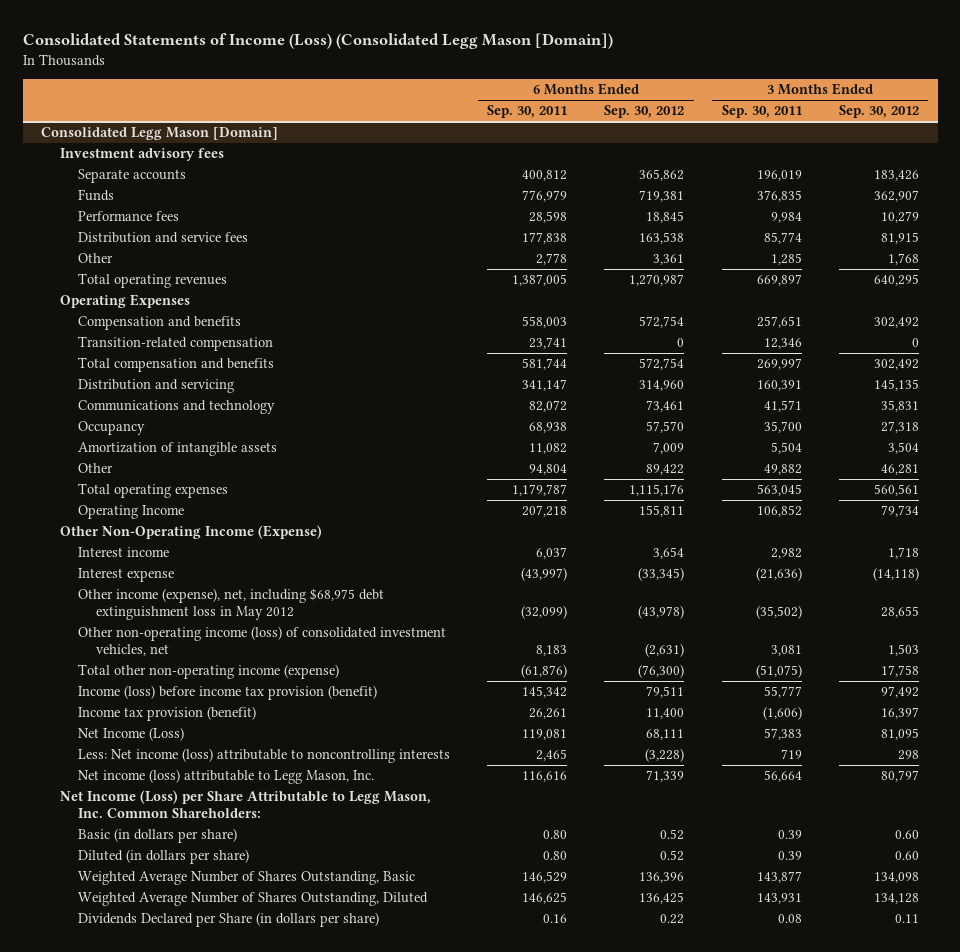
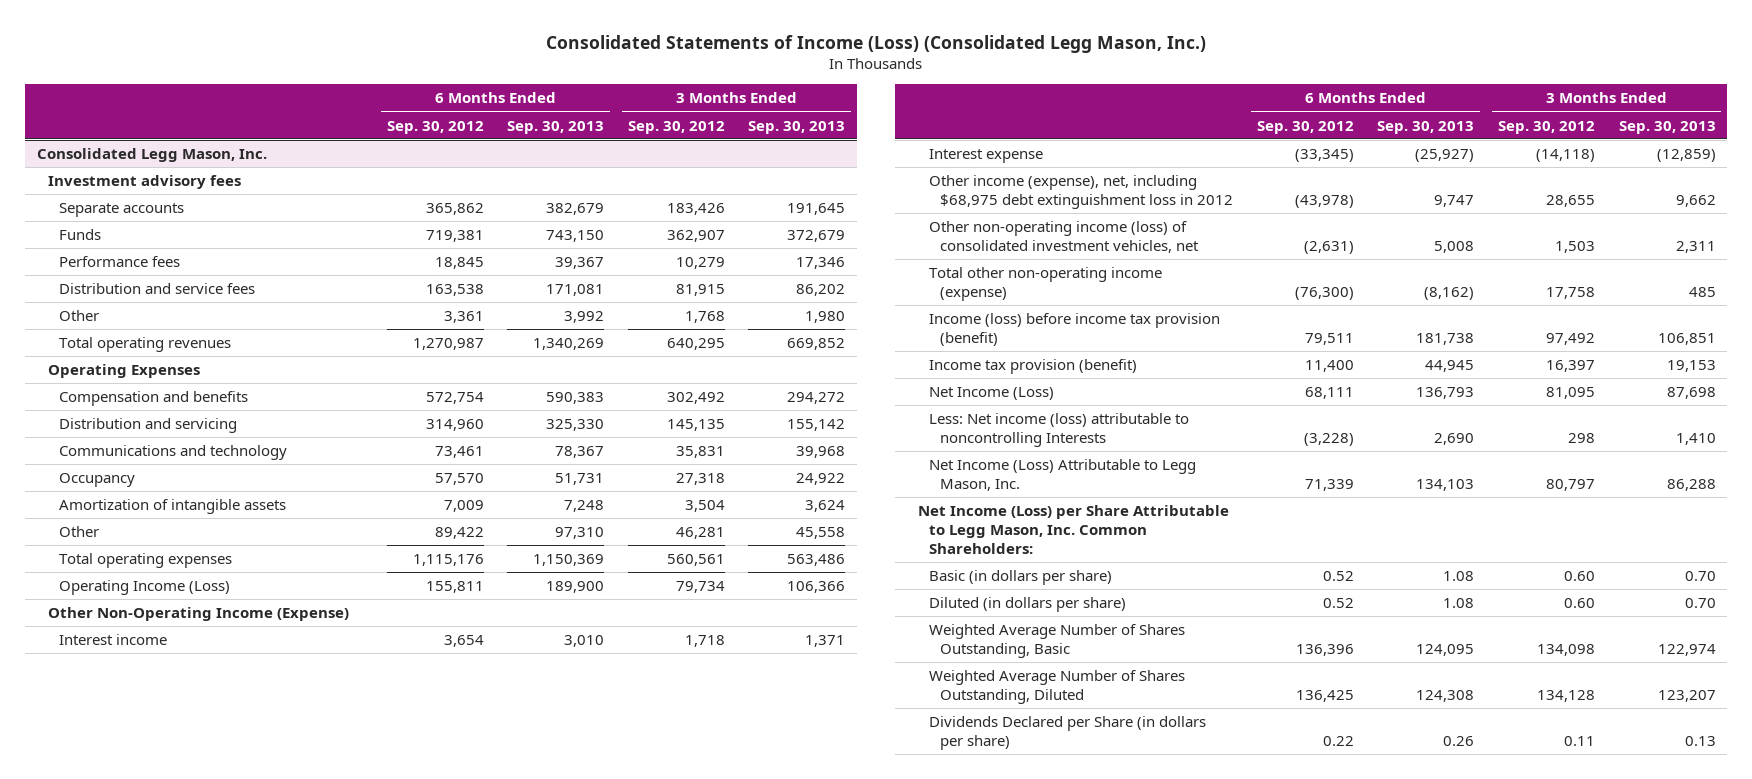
- Consolidated Statements of Income (Loss) (Consolidated Legg Mason [Domain])
+ Consolidated Statements of Income (Loss) (Consolidated Legg Mason, Inc.)
- | 6 Months Ended Sep. 30, 2011 | 6 Months Ended Sep. 30, 2012 | 3 Months Ended Sep. 30, 2011 | 3 Months Ended Sep. 30, 2012
+ | 6 Months Ended Sep. 30, 2012 | 6 Months Ended Sep. 30, 2013 | 3 Months Ended Sep. 30, 2012 | 3 Months Ended Sep. 30, 2013
- Consolidated Legg Mason [Domain]
+ Consolidated Legg Mason, Inc.
- Transition-related compensation | 23,741 | 0 | 12,346 | 0
- Total compensation and benefits | 581,744 | 572,754 | 269,997 | 302,492
- Operating Income | 207,218 | 155,811 | 106,852 | 79,734
+ Operating Income (Loss) | 155,811 | 189,900 | 79,734 | 106,366
- Other income (expense), net, including $68,975 debt extinguishment loss in May 2012 | (32,099) | (43,978) | (35,502) | 28,655
+ Other income (expense), net, including $68,975 debt extinguishment loss in 2012 | (43,978) | 9,747 | 28,655 | 9,662
- Less: Net income (loss) attributable to noncontrolling interests | 2,465 | (3,228) | 719 | 298
- Net income (loss) attributable to Legg Mason, Inc. | 116,616 | 71,339 | 56,664 | 80,797
+ Less: Net income (loss) attributable to noncontrolling Interests | (3,228) | 2,690 | 298 | 1,410
+ Net Income (Loss) Attributable to Legg Mason, Inc. | 71,339 | 134,103 | 80,797 | 86,288

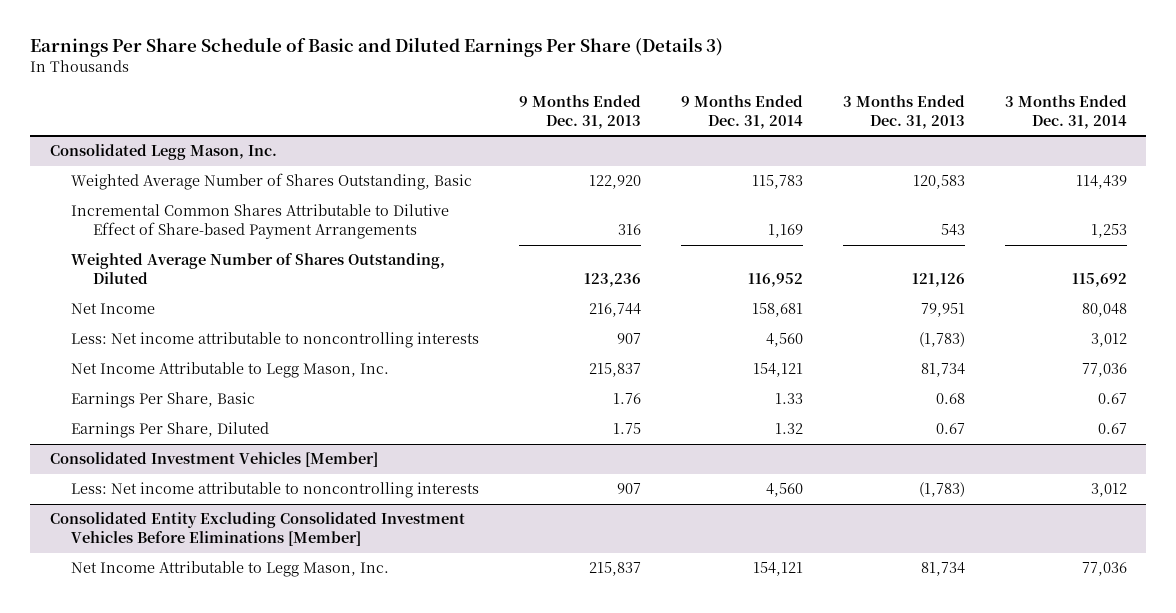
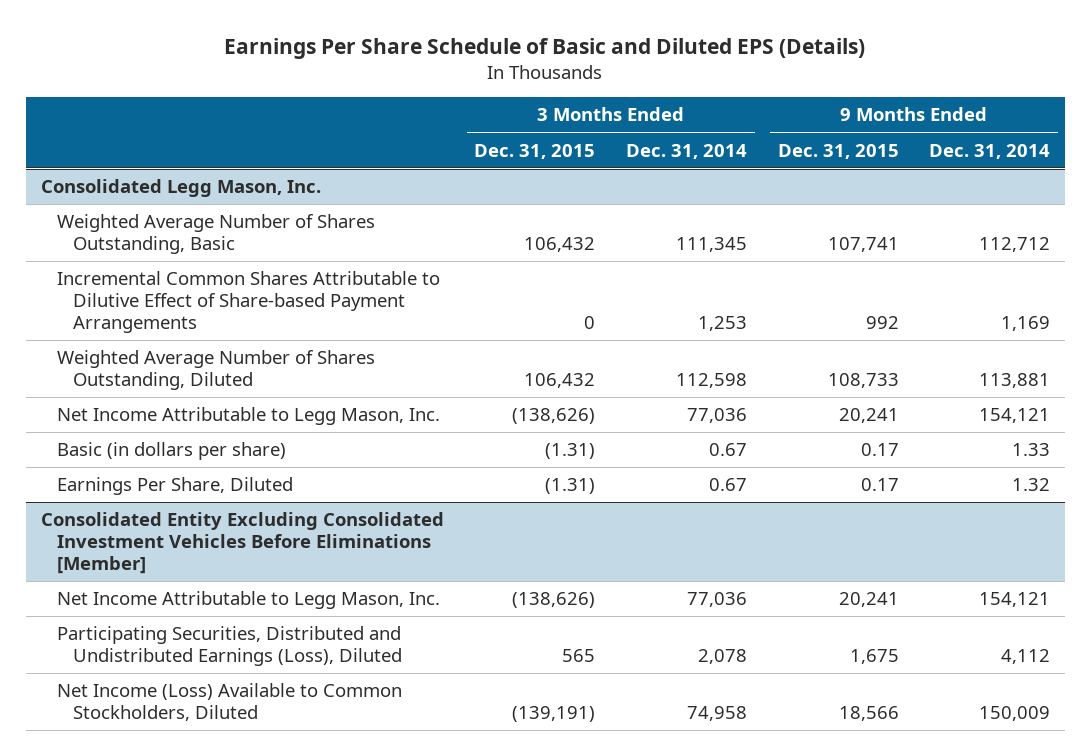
- Earnings Per Share Schedule of Basic and Diluted Earnings Per Share (Details 3)
+ Earnings Per Share Schedule of Basic and Diluted EPS (Details)
- | 9 Months Ended Dec. 31, 2013 | 9 Months Ended Dec. 31, 2014 | 3 Months Ended Dec. 31, 2013 | 3 Months Ended Dec. 31, 2014
+ | 3 Months Ended Dec. 31, 2015 | 3 Months Ended Dec. 31, 2014 | 9 Months Ended Dec. 31, 2015 | 9 Months Ended Dec. 31, 2014
@ Consolidated Legg Mason, Inc.
- Weighted Average Number of Shares Outstanding, Basic | 122,920 | 115,783 | 120,583 | 114,439
+ Weighted Average Number of Shares Outstanding, Basic | 106,432 | 111,345 | 107,741 | 112,712
- Weighted Average Number of Shares Outstanding, Diluted | 123,236 | 116,952 | 121,126 | 115,692
- Net Income | 216,744 | 158,681 | 79,951 | 80,048
- Less: Net income attributable to noncontrolling interests | 907 | 4,560 | (1,783) | 3,012
+ Weighted Average Number of Shares Outstanding, Diluted | 106,432 | 112,598 | 108,733 | 113,881
- Earnings Per Share, Basic | 1.76 | 1.33 | 0.68 | 0.67
+ Basic (in dollars per share) | (1.31) | 0.67 | 0.17 | 1.33
- Consolidated Investment Vehicles [Member]
- Less: Net income attributable to noncontrolling interests | 907 | 4,560 | (1,783) | 3,012
@ Consolidated Entity Excluding Consolidated Investment Vehicles Before Eliminations [Member]
+ Participating Securities, Distributed and Undistributed Earnings (Loss), Diluted | 565 | 2,078 | 1,675 | 4,112
+ Net Income (Loss) Available to Common Stockholders, Diluted | (139,191) | 74,958 | 18,566 | 150,009

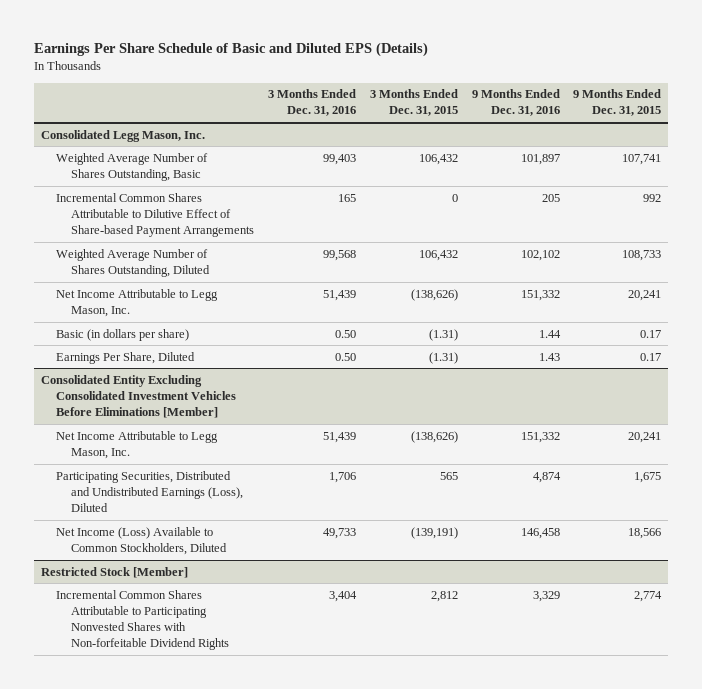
- | 3 Months Ended Dec. 31, 2015 | 3 Months Ended Dec. 31, 2014 | 9 Months Ended Dec. 31, 2015 | 9 Months Ended Dec. 31, 2014
+ | 3 Months Ended Dec. 31, 2016 | 3 Months Ended Dec. 31, 2015 | 9 Months Ended Dec. 31, 2016 | 9 Months Ended Dec. 31, 2015
+ Restricted Stock [Member]
+ Incremental Common Shares Attributable to Participating Nonvested Shares with Non-forfeitable Dividend Rights | 3,404 | 2,812 | 3,329 | 2,774

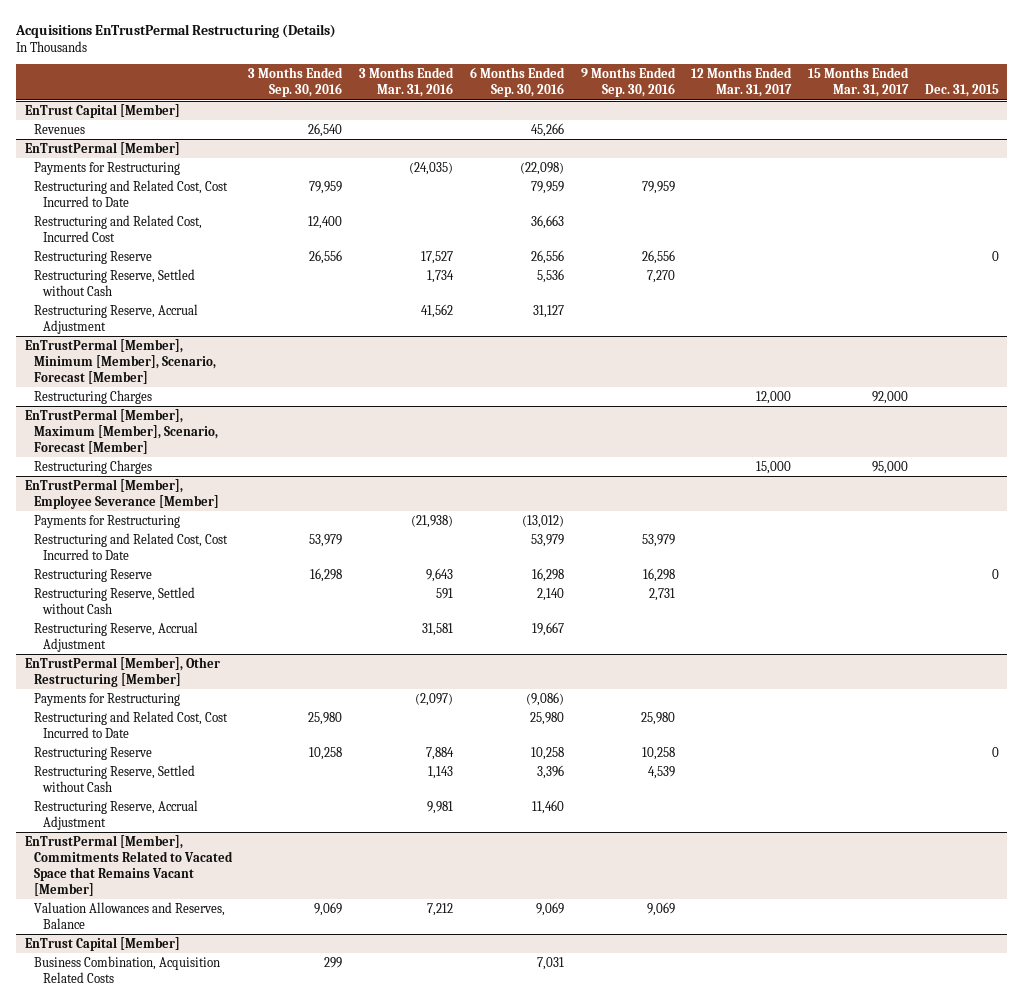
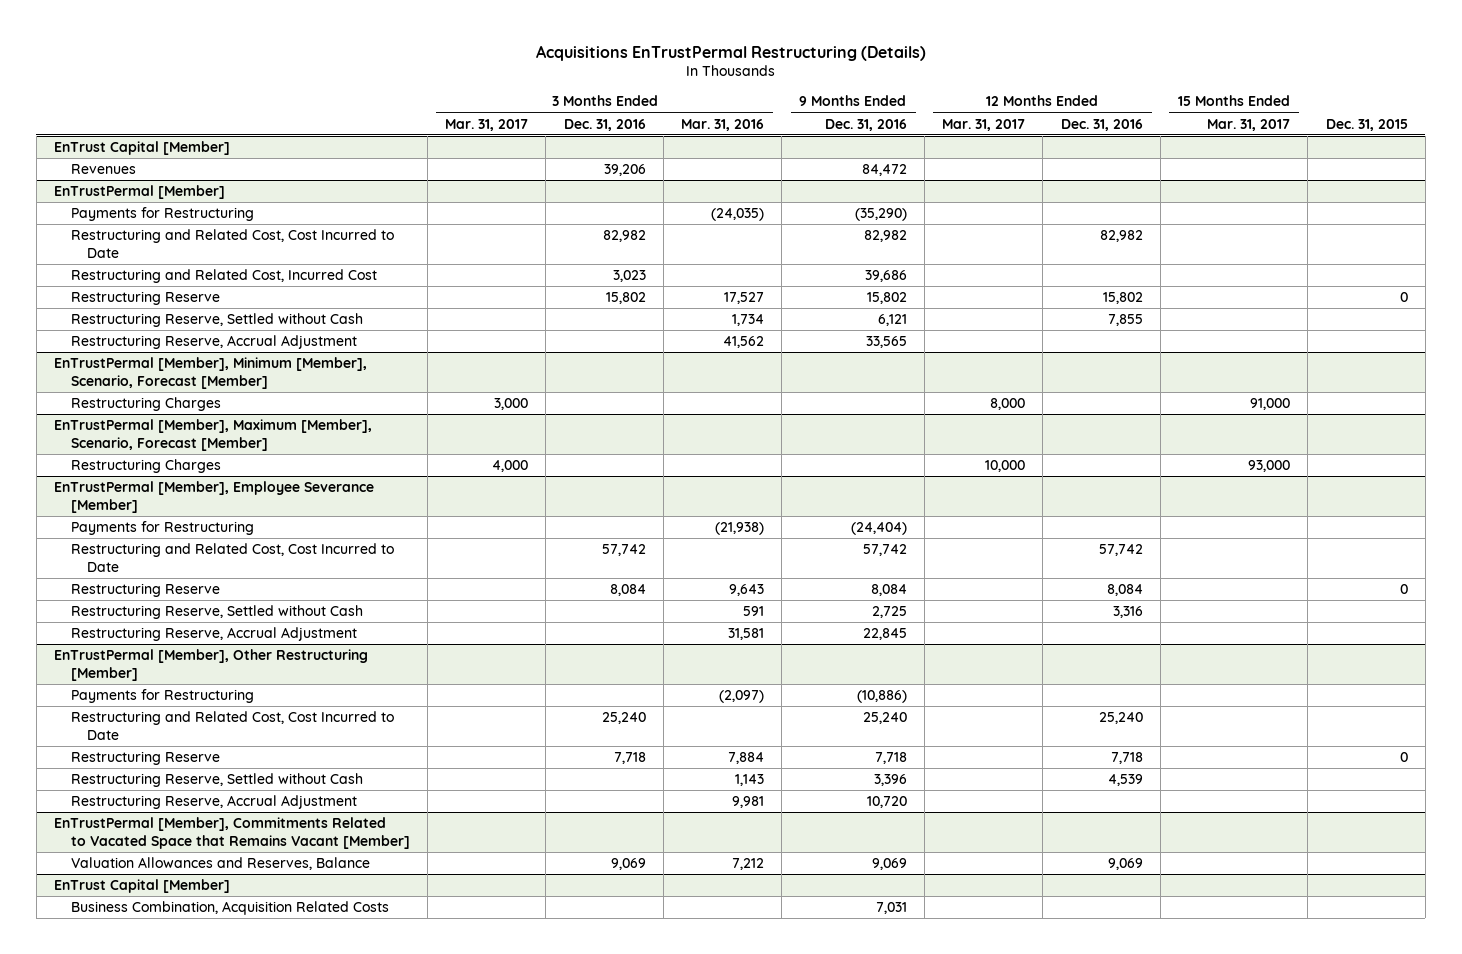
- | 3 Months Ended Sep. 30, 2016 | 3 Months Ended Mar. 31, 2016 | 6 Months Ended Sep. 30, 2016 | 9 Months Ended Sep. 30, 2016 | 12 Months Ended Mar. 31, 2017 | 15 Months Ended Mar. 31, 2017 | Dec. 31, 2015
+ | 3 Months Ended Mar. 31, 2017 | 3 Months Ended Dec. 31, 2016 | 3 Months Ended Mar. 31, 2016 | 9 Months Ended Dec. 31, 2016 | 12 Months Ended Mar. 31, 2017 | 12 Months Ended Dec. 31, 2016 | 15 Months Ended Mar. 31, 2017 | Dec. 31, 2015
@ EnTrustPermal [Member], Minimum [Member], Scenario, Forecast [Member]
- Restructuring Charges | | | | | 12,000 | 92,000 |
+ Restructuring Charges | 3,000 | | | | 8,000 | | 91,000 |
@ EnTrustPermal [Member], Maximum [Member], Scenario, Forecast [Member]
- Restructuring Charges | | | | | 15,000 | 95,000 |
+ Restructuring Charges | 4,000 | | | | 10,000 | | 93,000 |

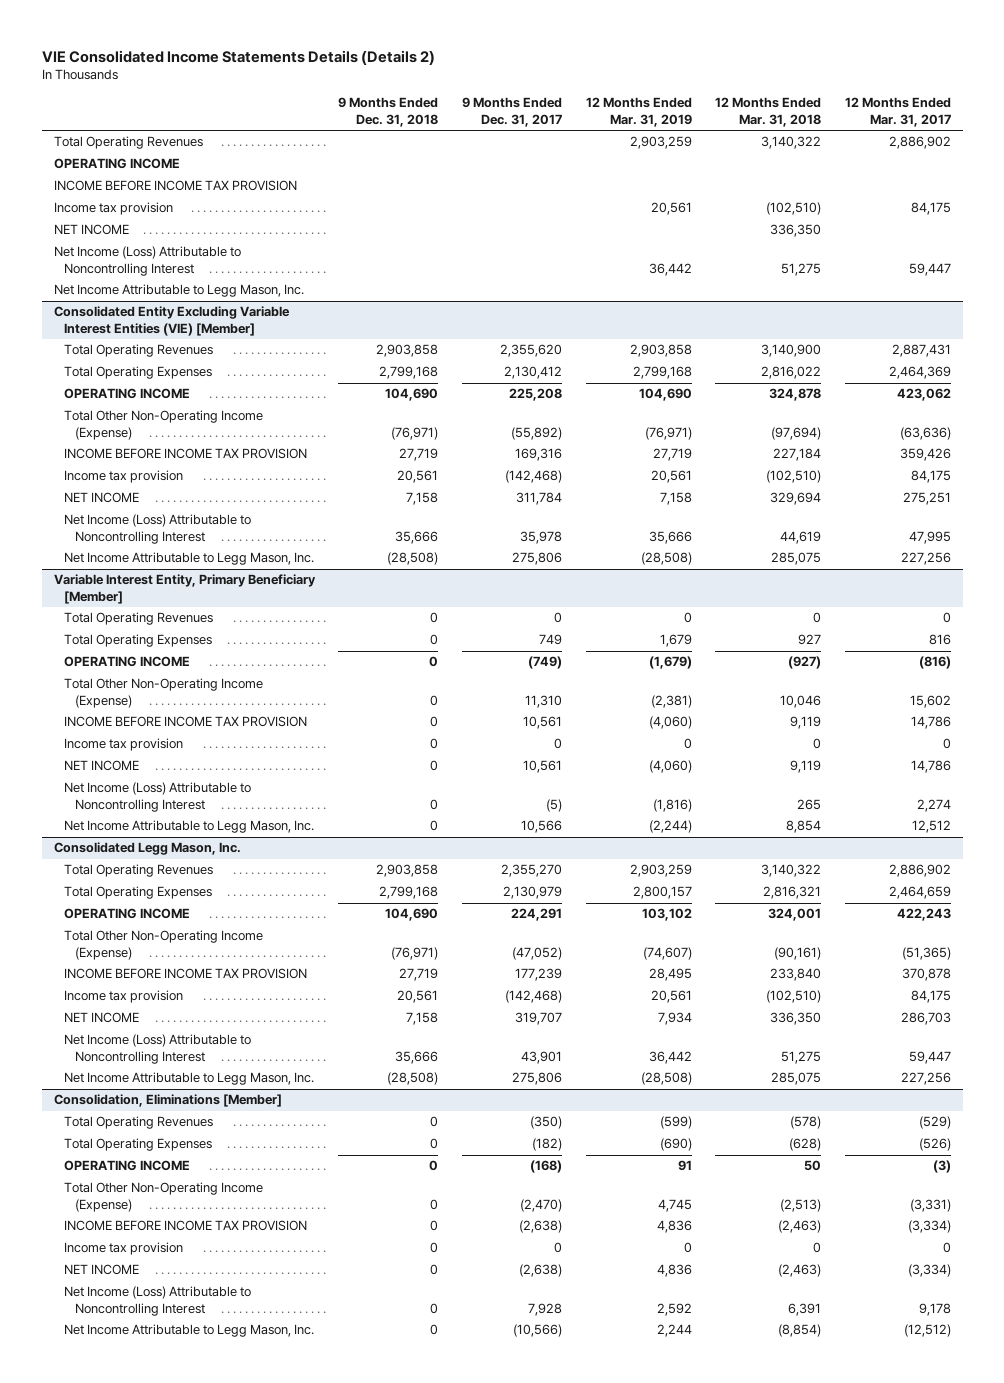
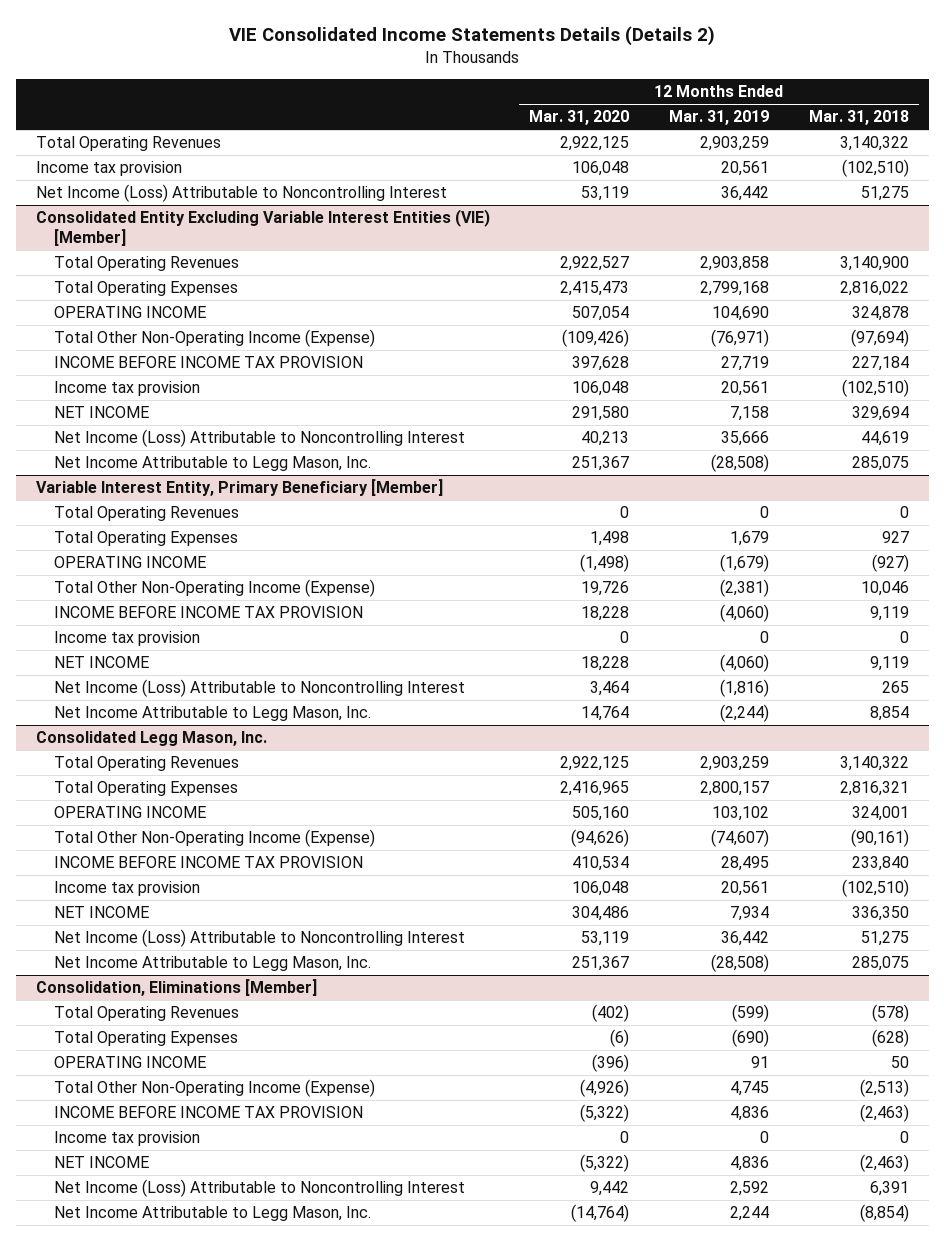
- | 9 Months Ended Dec. 31, 2018 | 9 Months Ended Dec. 31, 2017 | 12 Months Ended Mar. 31, 2019 | 12 Months Ended Mar. 31, 2018 | 12 Months Ended Mar. 31, 2017
+ | 12 Months Ended Mar. 31, 2020 | 12 Months Ended Mar. 31, 2019 | 12 Months Ended Mar. 31, 2018
- OPERATING INCOME
- INCOME BEFORE INCOME TAX PROVISION
- NET INCOME | | | | 336,350 |
- Net Income Attributable to Legg Mason, Inc.

